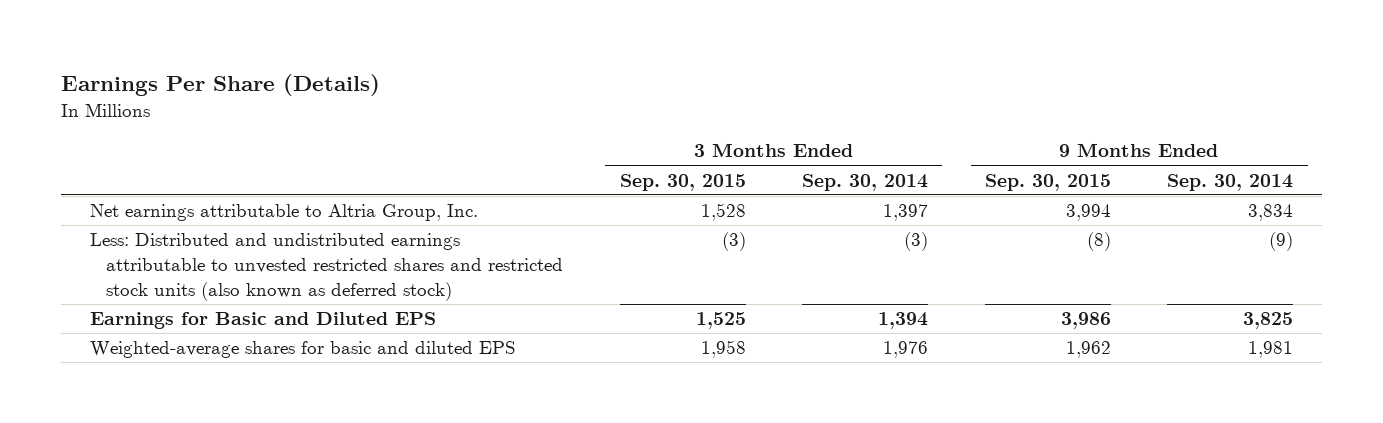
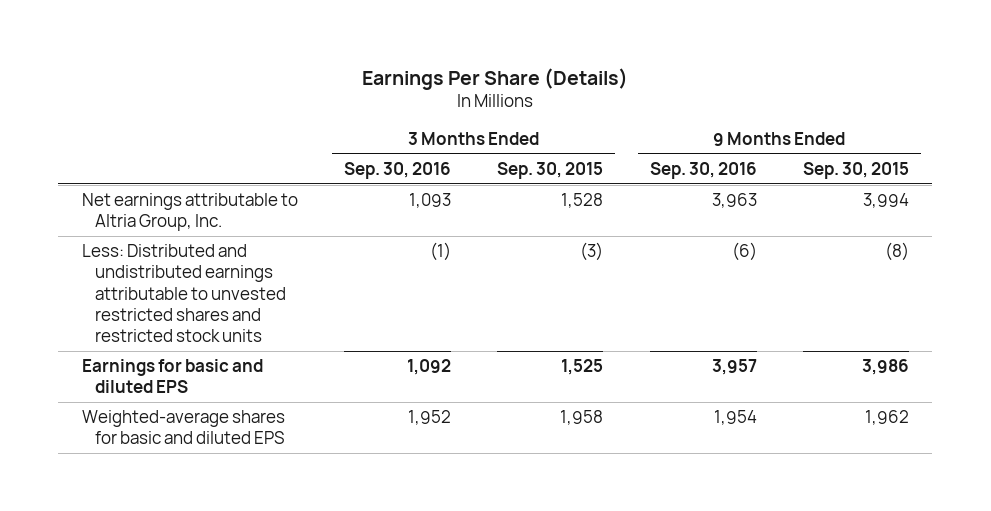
- | 3 Months Ended Sep. 30, 2015 | 3 Months Ended Sep. 30, 2014 | 9 Months Ended Sep. 30, 2015 | 9 Months Ended Sep. 30, 2014
+ | 3 Months Ended Sep. 30, 2016 | 3 Months Ended Sep. 30, 2015 | 9 Months Ended Sep. 30, 2016 | 9 Months Ended Sep. 30, 2015
- Less: Distributed and undistributed earnings attributable to unvested restricted shares and restricted stock units (also known as deferred stock) | (3) | (3) | (8) | (9)
- Earnings for Basic and Diluted EPS | 1,525 | 1,394 | 3,986 | 3,825
+ Less: Distributed and undistributed earnings attributable to unvested restricted shares and restricted stock units | (1) | (3) | (6) | (8)
+ Earnings for basic and diluted EPS | 1,092 | 1,525 | 3,957 | 3,986

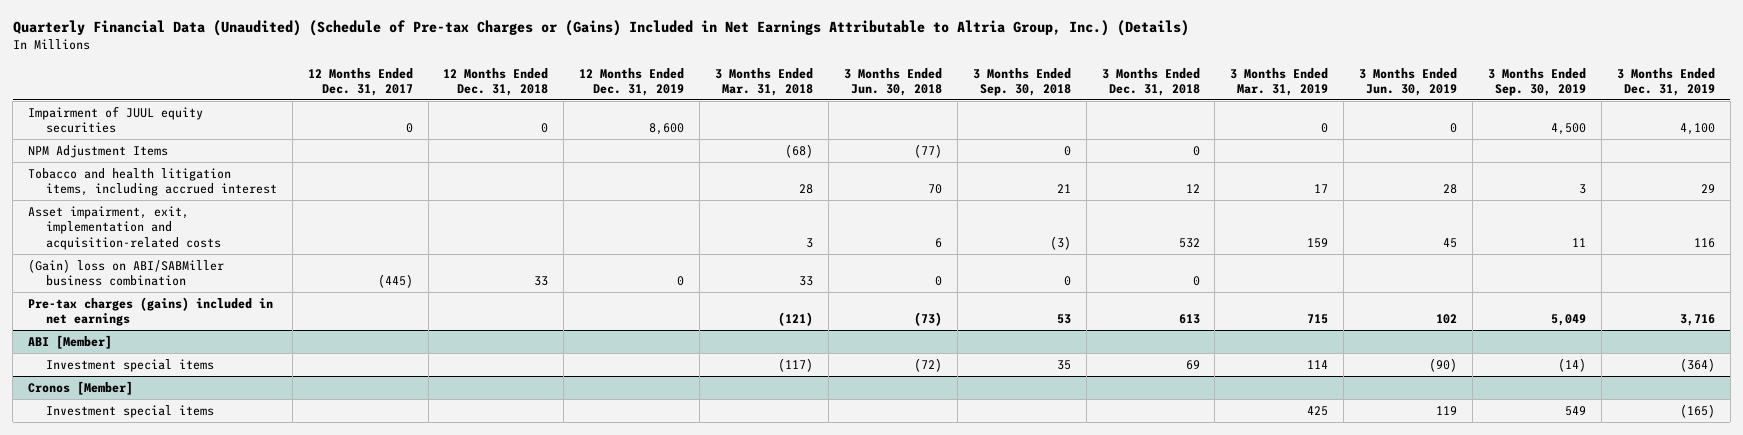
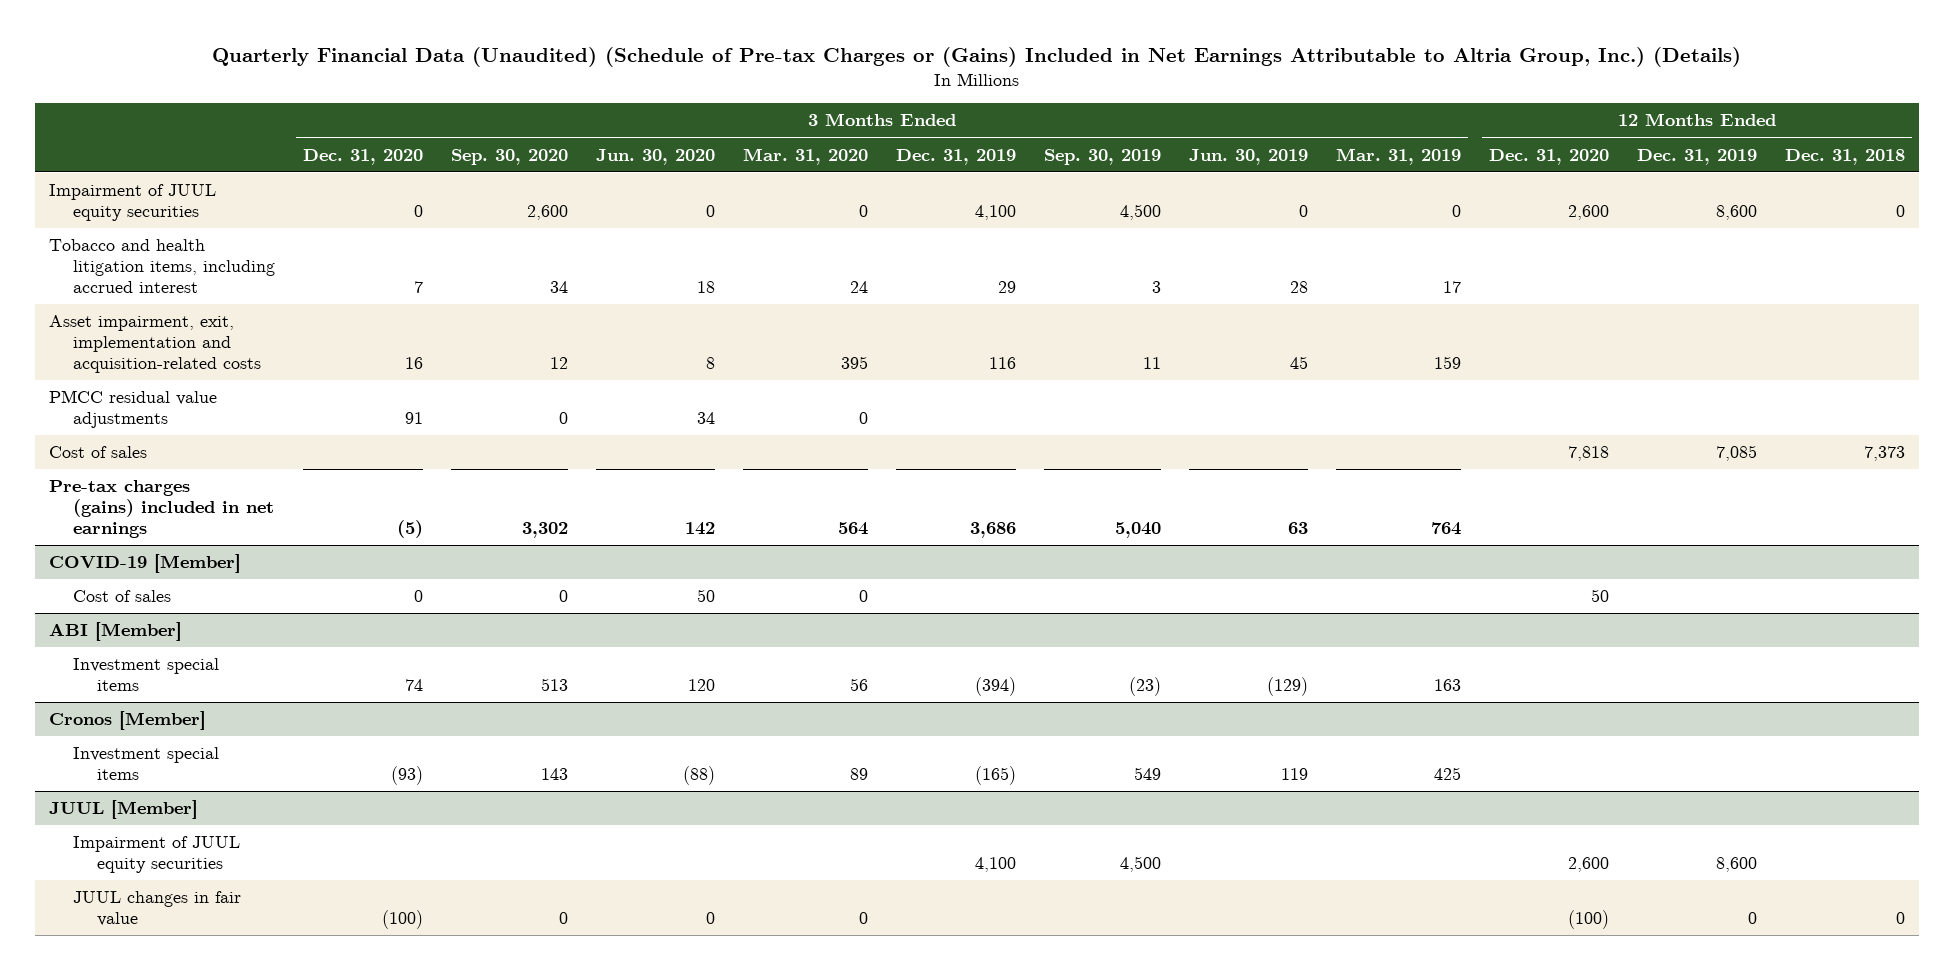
- | 12 Months Ended Dec. 31, 2017 | 12 Months Ended Dec. 31, 2018 | 12 Months Ended Dec. 31, 2019 | 3 Months Ended Mar. 31, 2018 | 3 Months Ended Jun. 30, 2018 | 3 Months Ended Sep. 30, 2018 | 3 Months Ended Dec. 31, 2018 | 3 Months Ended Mar. 31, 2019 | 3 Months Ended Jun. 30, 2019 | 3 Months Ended Sep. 30, 2019 | 3 Months Ended Dec. 31, 2019
+ | 3 Months Ended Dec. 31, 2020 | 3 Months Ended Sep. 30, 2020 | 3 Months Ended Jun. 30, 2020 | 3 Months Ended Mar. 31, 2020 | 3 Months Ended Dec. 31, 2019 | 3 Months Ended Sep. 30, 2019 | 3 Months Ended Jun. 30, 2019 | 3 Months Ended Mar. 31, 2019 | 12 Months Ended Dec. 31, 2020 | 12 Months Ended Dec. 31, 2019 | 12 Months Ended Dec. 31, 2018
- NPM Adjustment Items | | | | (68) | (77) | 0 | 0 | | | |
- (Gain) loss on ABI/SABMiller business combination | (445) | 33 | 0 | 33 | 0 | 0 | 0 | | | |
- Pre-tax charges (gains) included in net earnings | | | | (121) | (73) | 53 | 613 | 715 | 102 | 5,049 | 3,716
+ PMCC residual value adjustments | 91 | 0 | 34 | 0 | | | | | | |
+ Cost of sales | | | | | | | | | 7,818 | 7,085 | 7,373
+ Pre-tax charges (gains) included in net earnings | (5) | 3,302 | 142 | 564 | 3,686 | 5,040 | 63 | 764 | | |
+ COVID-19 [Member]
+ Cost of sales | 0 | 0 | 50 | 0 | | | | | 50 | |
@ ABI [Member]
- Investment special items | | | | (117) | (72) | 35 | 69 | 114 | (90) | (14) | (364)
+ Investment special items | 74 | 513 | 120 | 56 | (394) | (23) | (129) | 163 | | |
+ JUUL [Member]
+ Impairment of JUUL equity securities | | | | | 4,100 | 4,500 | | | 2,600 | 8,600 |
+ JUUL changes in fair value | (100) | 0 | 0 | 0 | | | | | (100) | 0 | 0

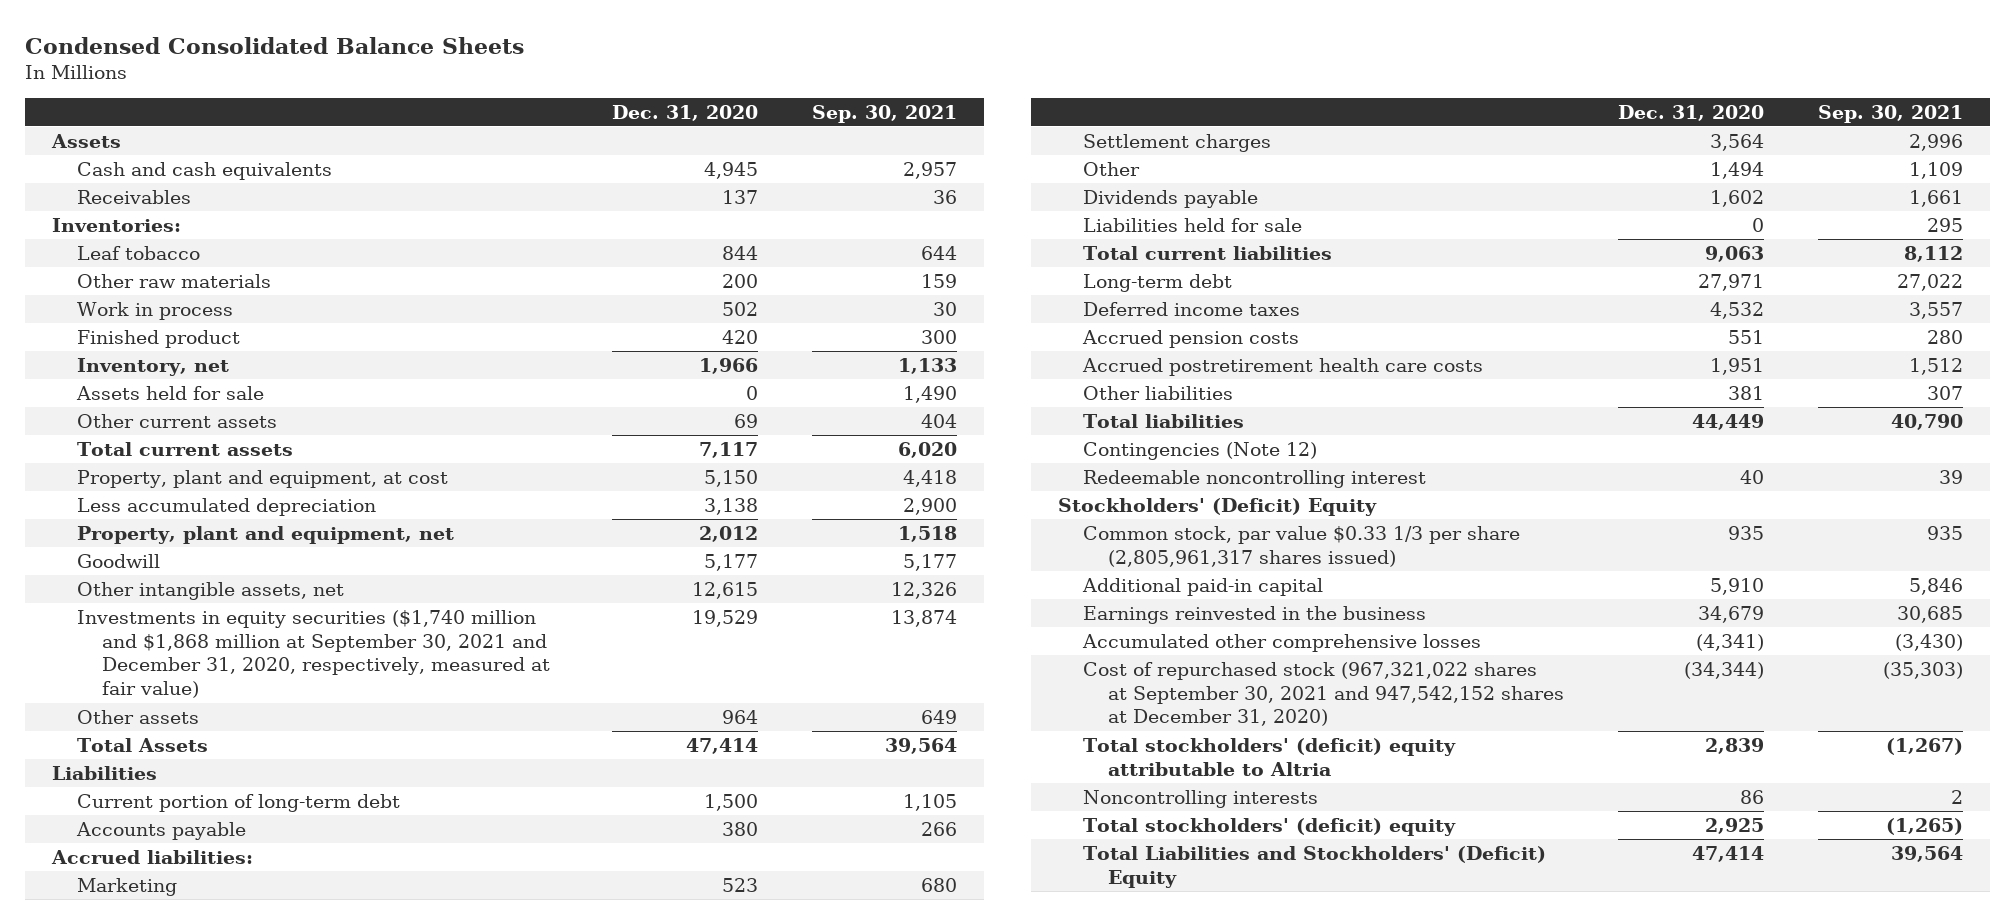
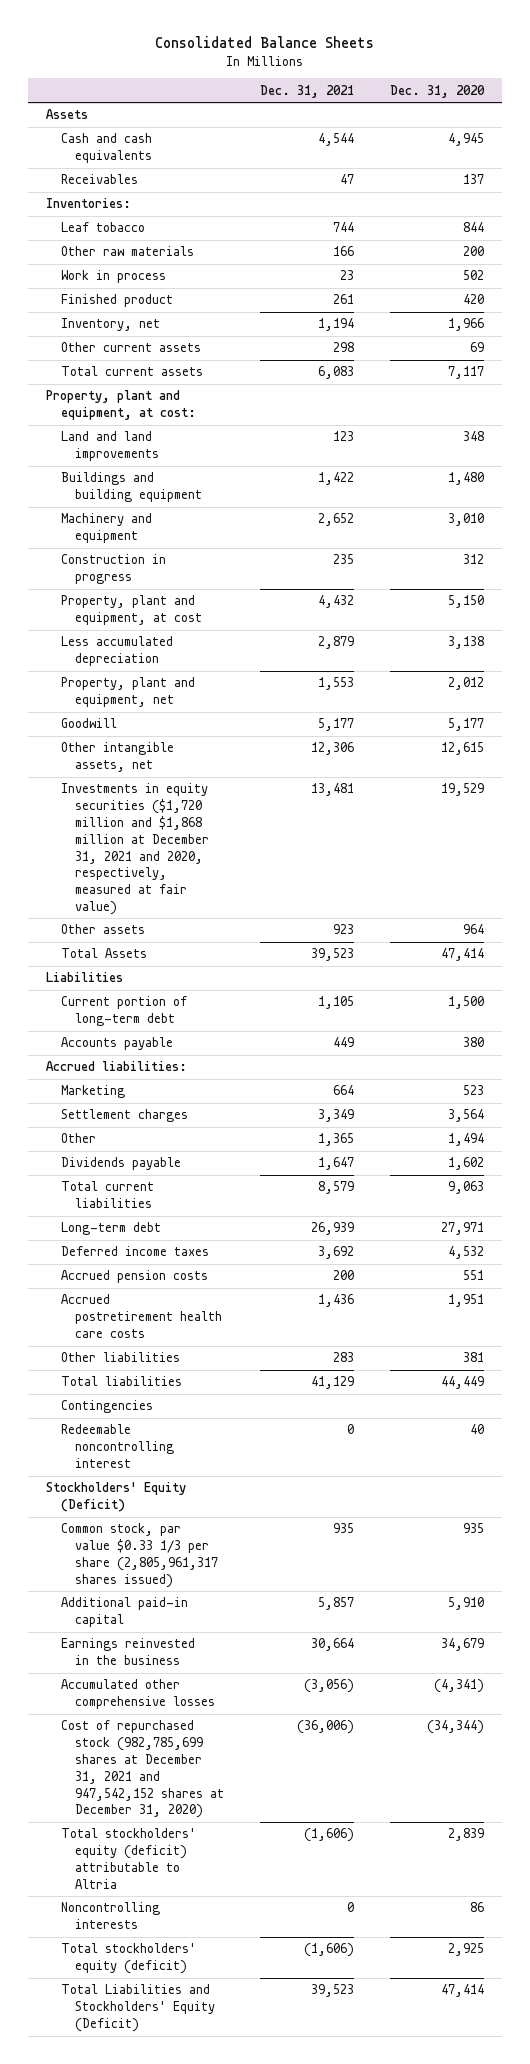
- Condensed Consolidated Balance Sheets
+ Consolidated Balance Sheets
- | Dec. 31, 2020 | Sep. 30, 2021
+ | Dec. 31, 2021 | Dec. 31, 2020
- Assets held for sale | 0 | 1,490
+ Property, plant and equipment, at cost:
+ Land and land improvements | 123 | 348
+ Buildings and building equipment | 1,422 | 1,480
+ Machinery and equipment | 2,652 | 3,010
+ Construction in progress | 235 | 312
- Investments in equity securities ($1,740 million and $1,868 million at September 30, 2021 and December 31, 2020, respectively, measured at fair value) | 19,529 | 13,874
+ Investments in equity securities ($1,720 million and $1,868 million at December 31, 2021 and 2020, respectively, measured at fair value) | 13,481 | 19,529
- Liabilities held for sale | 0 | 295
- Contingencies (Note 12)
+ Contingencies
- Stockholders' (Deficit) Equity
+ Stockholders' Equity (Deficit)
- Cost of repurchased stock (967,321,022 shares at September 30, 2021 and 947,542,152 shares at December 31, 2020) | (34,344) | (35,303)
- Total stockholders' (deficit) equity attributable to Altria | 2,839 | (1,267)
+ Cost of repurchased stock (982,785,699 shares at December 31, 2021 and 947,542,152 shares at December 31, 2020) | (36,006) | (34,344)
+ Total stockholders' equity (deficit) attributable to Altria | (1,606) | 2,839
- Total stockholders' (deficit) equity | 2,925 | (1,265)
- Total Liabilities and Stockholders' (Deficit) Equity | 47,414 | 39,564
+ Total stockholders' equity (deficit) | (1,606) | 2,925
+ Total Liabilities and Stockholders' Equity (Deficit) | 39,523 | 47,414

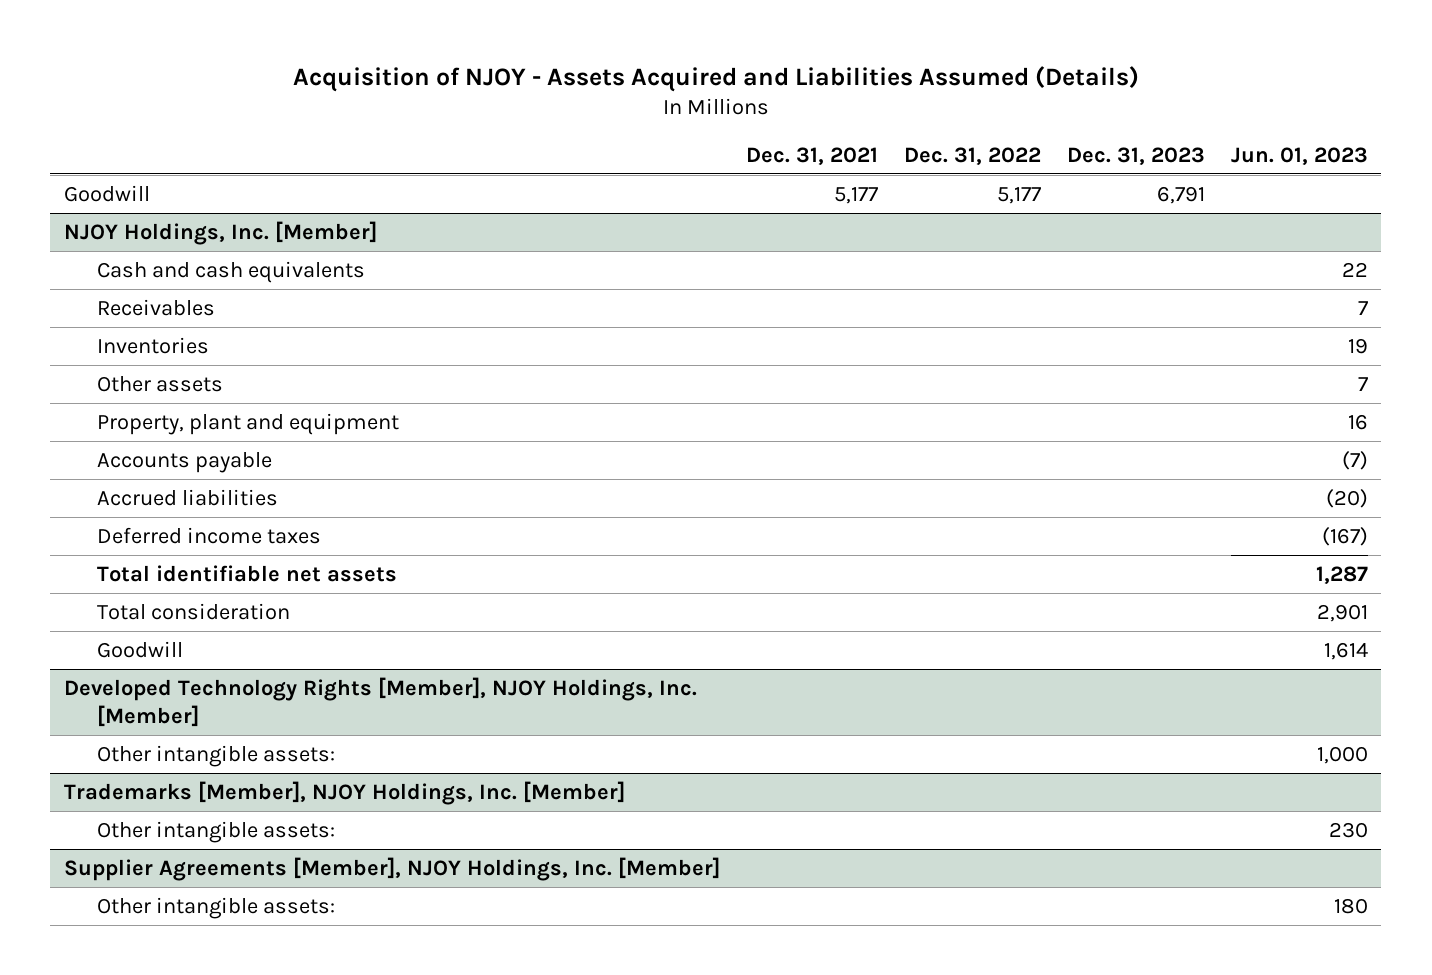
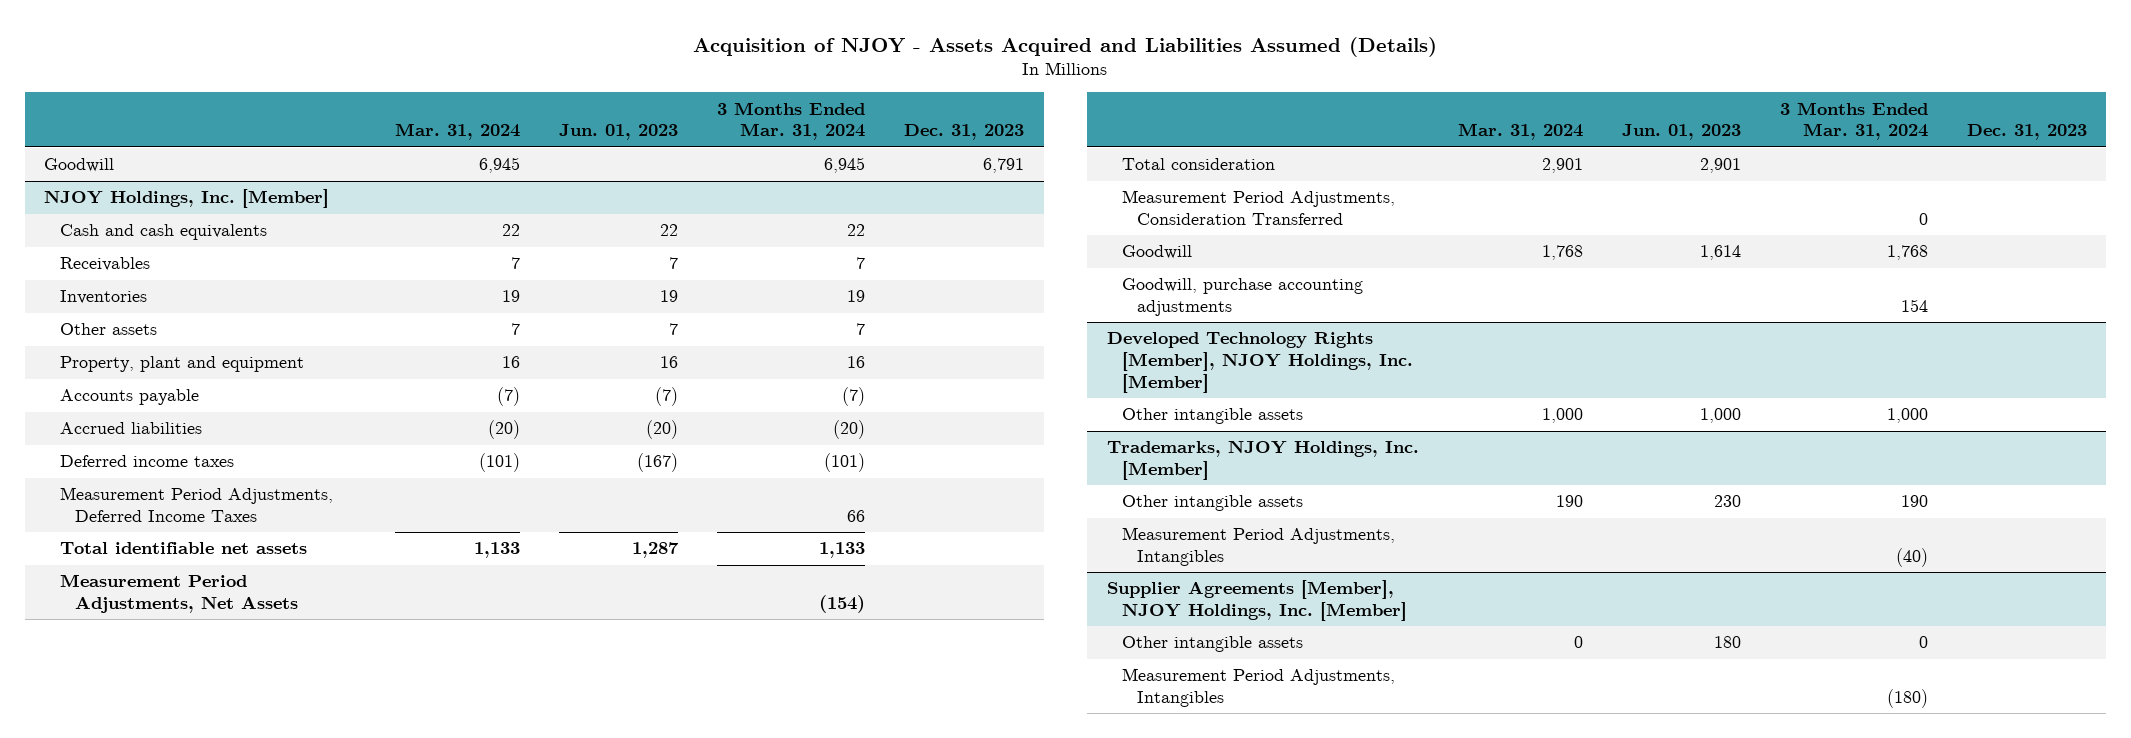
- | Dec. 31, 2021 | Dec. 31, 2022 | Dec. 31, 2023 | Jun. 01, 2023
+ | Mar. 31, 2024 | Jun. 01, 2023 | 3 Months Ended Mar. 31, 2024 | Dec. 31, 2023
@ NJOY Holdings, Inc. [Member]
+ Measurement Period Adjustments, Deferred Income Taxes | | | 66 |
+ Measurement Period Adjustments, Net Assets | | | (154) |
+ Measurement Period Adjustments, Consideration Transferred | | | 0 |
+ Goodwill, purchase accounting adjustments | | | 154 |
@ Developed Technology Rights [Member], NJOY Holdings, Inc. [Member]
- Other intangible assets: | | | | 1,000
- Trademarks [Member], NJOY Holdings, Inc. [Member]
- Other intangible assets: | | | | 230
@ Developed Technology Rights [Member], NJOY Holdings, Inc. [Member]
+ Other intangible assets | 1,000 | 1,000 | 1,000 |
+ Trademarks, NJOY Holdings, Inc. [Member]
+ Other intangible assets | 190 | 230 | 190 |
+ Measurement Period Adjustments, Intangibles | | | (40) |
@ Supplier Agreements [Member], NJOY Holdings, Inc. [Member]
- Other intangible assets: | | | | 180
+ Other intangible assets | 0 | 180 | 0 |
+ Measurement Period Adjustments, Intangibles | | | (180) |

